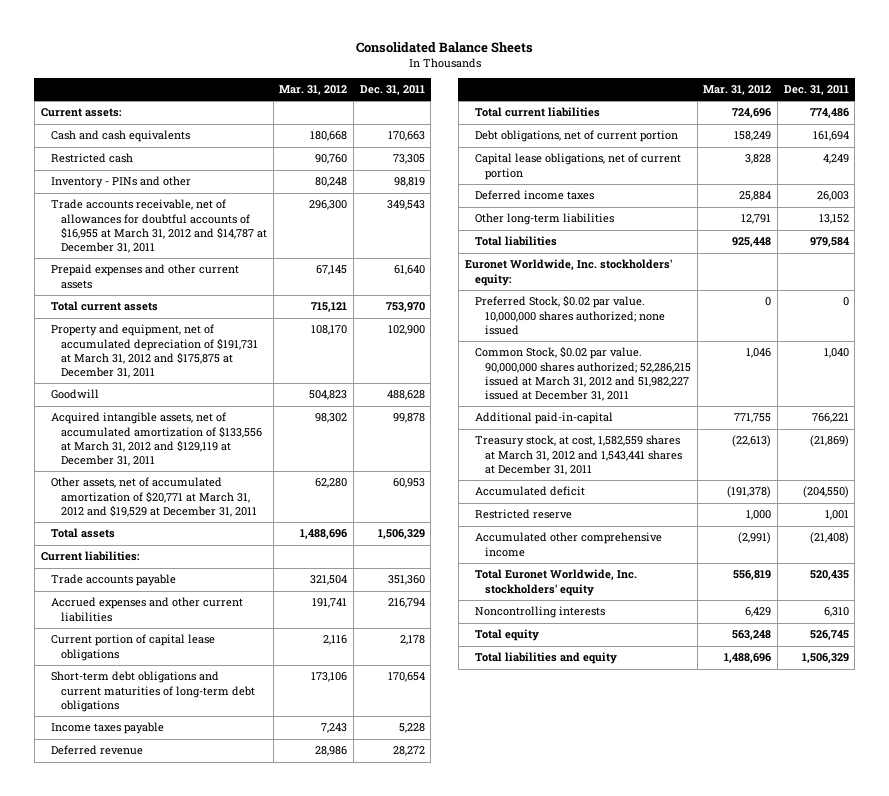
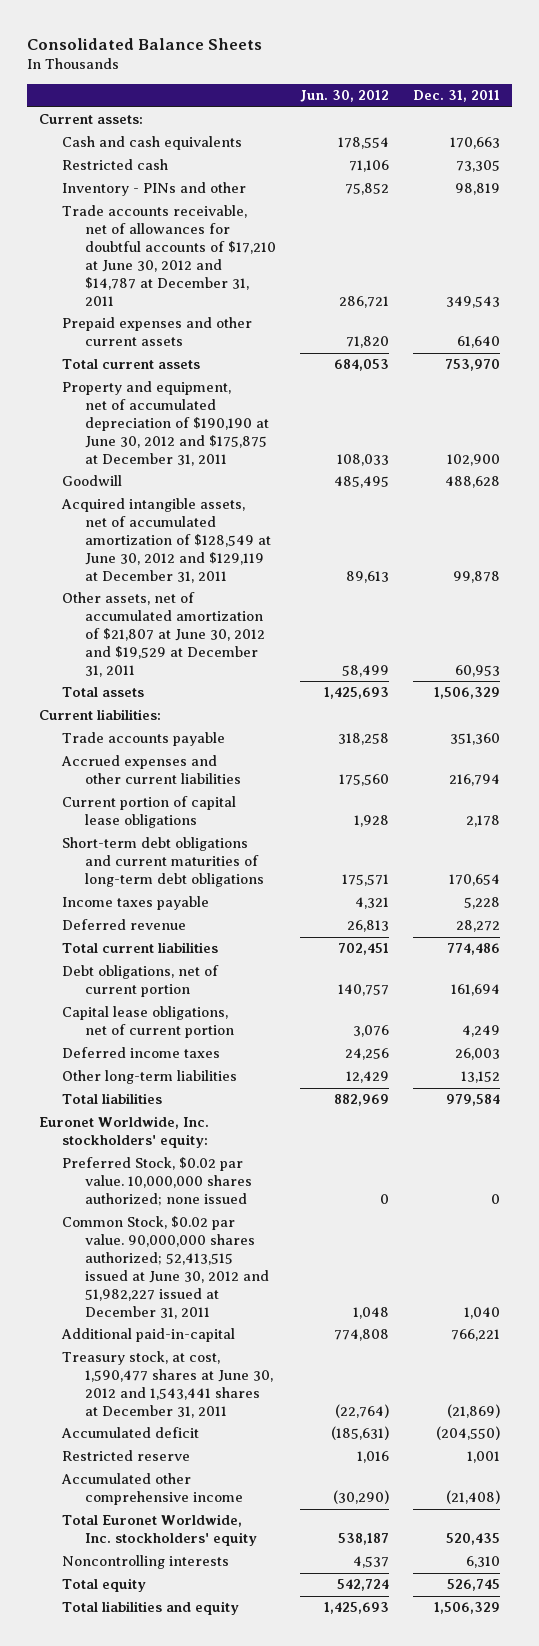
- | Mar. 31, 2012 | Dec. 31, 2011
+ | Jun. 30, 2012 | Dec. 31, 2011
- Trade accounts receivable, net of allowances for doubtful accounts of $16,955 at March 31, 2012 and $14,787 at December 31, 2011 | 296,300 | 349,543
+ Trade accounts receivable, net of allowances for doubtful accounts of $17,210 at June 30, 2012 and $14,787 at December 31, 2011 | 286,721 | 349,543
- Property and equipment, net of accumulated depreciation of $191,731 at March 31, 2012 and $175,875 at December 31, 2011 | 108,170 | 102,900
+ Property and equipment, net of accumulated depreciation of $190,190 at June 30, 2012 and $175,875 at December 31, 2011 | 108,033 | 102,900
- Acquired intangible assets, net of accumulated amortization of $133,556 at March 31, 2012 and $129,119 at December 31, 2011 | 98,302 | 99,878
- Other assets, net of accumulated amortization of $20,771 at March 31, 2012 and $19,529 at December 31, 2011 | 62,280 | 60,953
+ Acquired intangible assets, net of accumulated amortization of $128,549 at June 30, 2012 and $129,119 at December 31, 2011 | 89,613 | 99,878
+ Other assets, net of accumulated amortization of $21,807 at June 30, 2012 and $19,529 at December 31, 2011 | 58,499 | 60,953
- Common Stock, $0.02 par value. 90,000,000 shares authorized; 52,286,215 issued at March 31, 2012 and 51,982,227 issued at December 31, 2011 | 1,046 | 1,040
+ Common Stock, $0.02 par value. 90,000,000 shares authorized; 52,413,515 issued at June 30, 2012 and 51,982,227 issued at December 31, 2011 | 1,048 | 1,040
- Treasury stock, at cost, 1,582,559 shares at March 31, 2012 and 1,543,441 shares at December 31, 2011 | (22,613) | (21,869)
+ Treasury stock, at cost, 1,590,477 shares at June 30, 2012 and 1,543,441 shares at December 31, 2011 | (22,764) | (21,869)

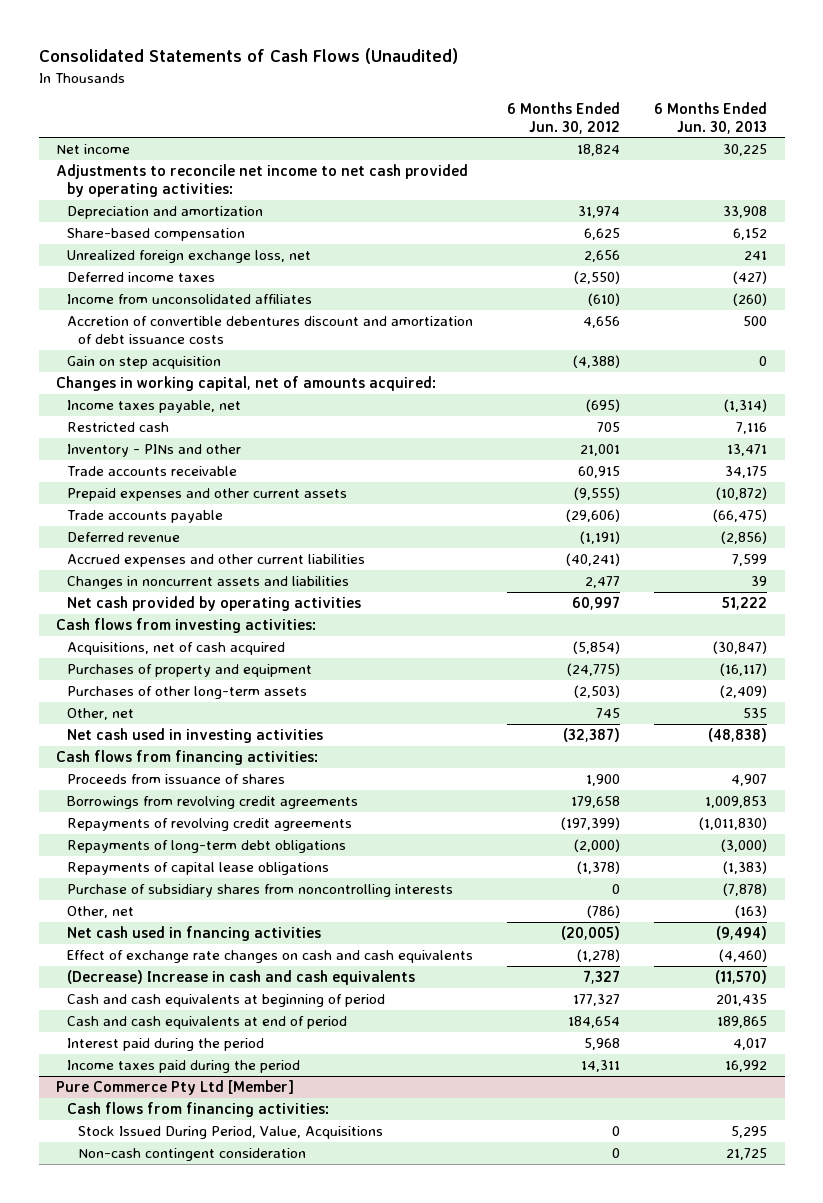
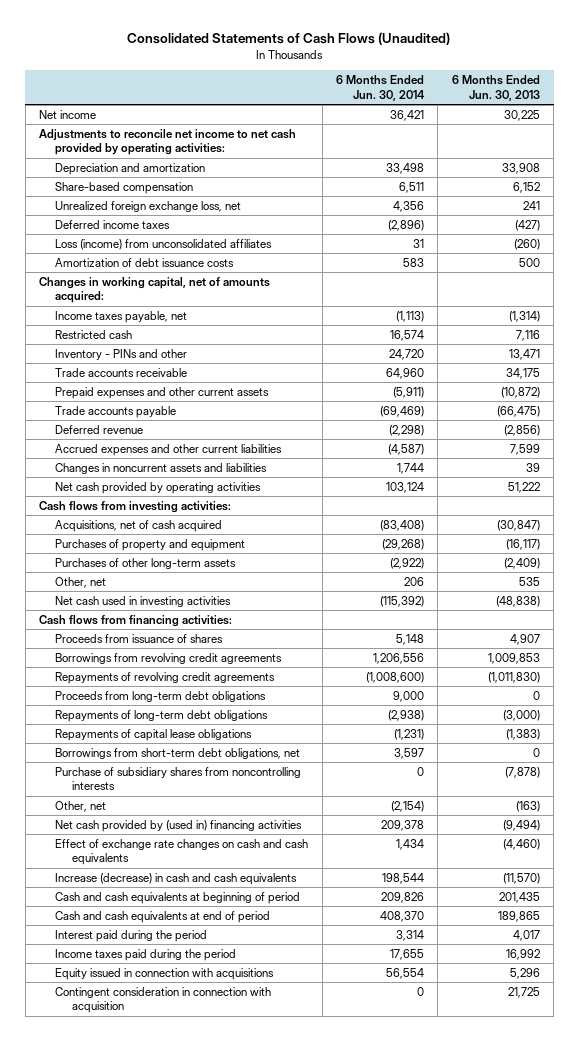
- | 6 Months Ended Jun. 30, 2012 | 6 Months Ended Jun. 30, 2013
+ | 6 Months Ended Jun. 30, 2014 | 6 Months Ended Jun. 30, 2013
- Income from unconsolidated affiliates | (610) | (260)
- Accretion of convertible debentures discount and amortization of debt issuance costs | 4,656 | 500
- Gain on step acquisition | (4,388) | 0
+ Loss (income) from unconsolidated affiliates | 31 | (260)
+ Amortization of debt issuance costs | 583 | 500
+ Proceeds from long-term debt obligations | 9,000 | 0
+ Borrowings from short-term debt obligations, net | 3,597 | 0
- Net cash used in fnancing activities | (20,005) | (9,494)
+ Net cash provided by (used in) financing activities | 209,378 | (9,494)
- (Decrease) Increase in cash and cash equivalents | 7,327 | (11,570)
+ Increase (decrease) in cash and cash equivalents | 198,544 | (11,570)
- Pure Commerce Pty Ltd [Member]
- Cash flows from financing activities:
- Stock Issued During Period, Value, Acquisitions | 0 | 5,295
- Non-cash contingent consideration | 0 | 21,725
+ Equity issued in connection with acquisitions | 56,554 | 5,296
+ Contingent consideration in connection with acquisition | 0 | 21,725

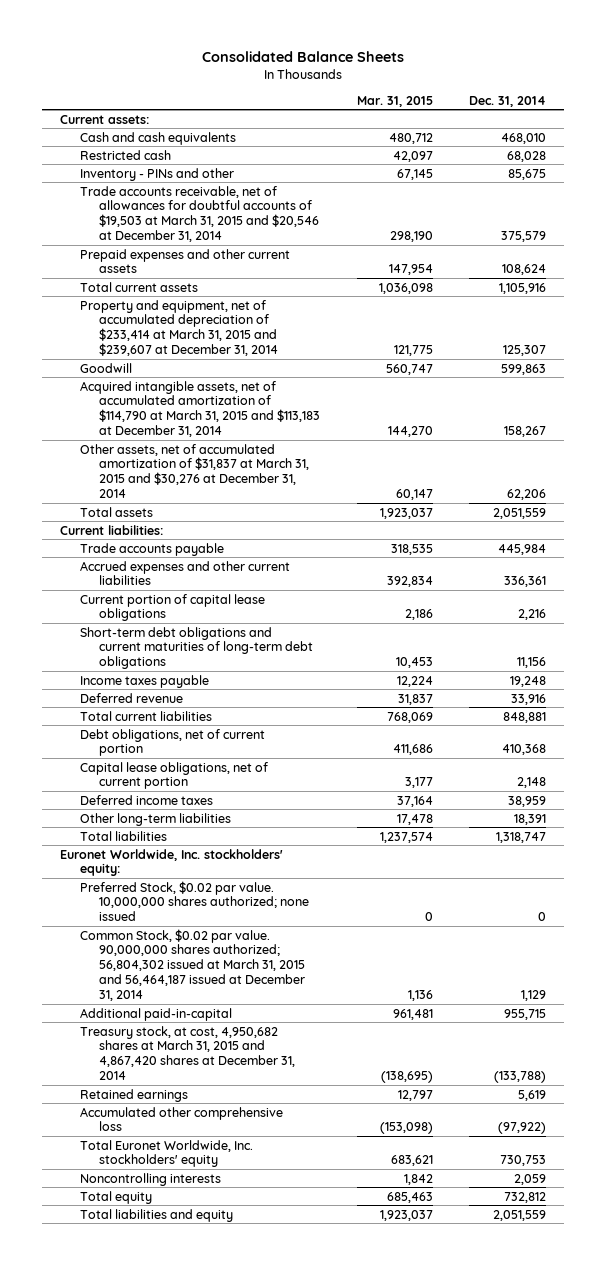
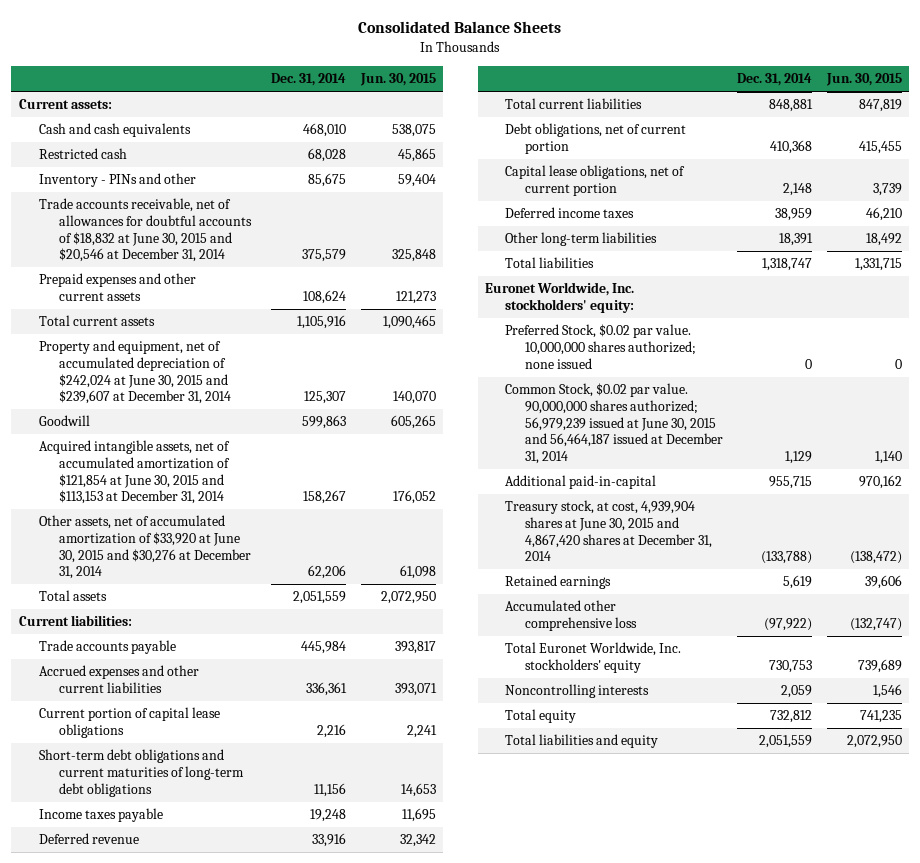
- | Mar. 31, 2015 | Dec. 31, 2014
+ | Dec. 31, 2014 | Jun. 30, 2015
- Trade accounts receivable, net of allowances for doubtful accounts of $19,503 at March 31, 2015 and $20,546 at December 31, 2014 | 298,190 | 375,579
+ Trade accounts receivable, net of allowances for doubtful accounts of $18,832 at June 30, 2015 and $20,546 at December 31, 2014 | 375,579 | 325,848
- Property and equipment, net of accumulated depreciation of $233,414 at March 31, 2015 and $239,607 at December 31, 2014 | 121,775 | 125,307
+ Property and equipment, net of accumulated depreciation of $242,024 at June 30, 2015 and $239,607 at December 31, 2014 | 125,307 | 140,070
- Acquired intangible assets, net of accumulated amortization of $114,790 at March 31, 2015 and $113,183 at December 31, 2014 | 144,270 | 158,267
- Other assets, net of accumulated amortization of $31,837 at March 31, 2015 and $30,276 at December 31, 2014 | 60,147 | 62,206
+ Acquired intangible assets, net of accumulated amortization of $121,854 at June 30, 2015 and $113,153 at December 31, 2014 | 158,267 | 176,052
+ Other assets, net of accumulated amortization of $33,920 at June 30, 2015 and $30,276 at December 31, 2014 | 62,206 | 61,098
- Common Stock, $0.02 par value. 90,000,000 shares authorized; 56,804,302 issued at March 31, 2015 and 56,464,187 issued at December 31, 2014 | 1,136 | 1,129
+ Common Stock, $0.02 par value. 90,000,000 shares authorized; 56,979,239 issued at June 30, 2015 and 56,464,187 issued at December 31, 2014 | 1,129 | 1,140
- Treasury stock, at cost, 4,950,682 shares at March 31, 2015 and 4,867,420 shares at December 31, 2014 | (138,695) | (133,788)
+ Treasury stock, at cost, 4,939,904 shares at June 30, 2015 and 4,867,420 shares at December 31, 2014 | (133,788) | (138,472)

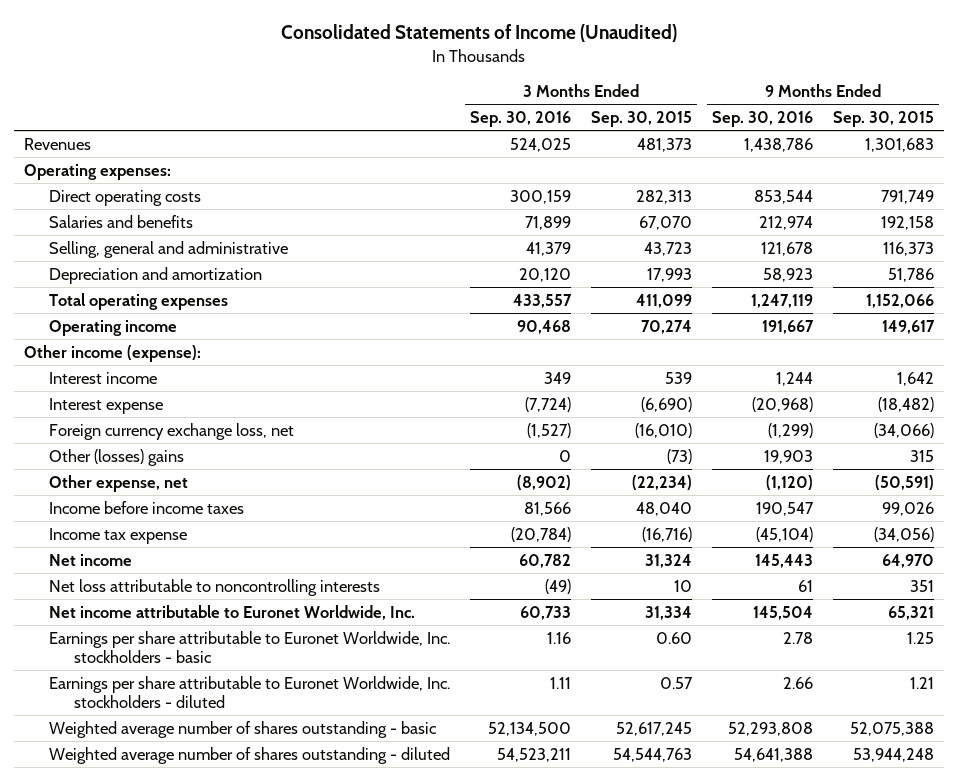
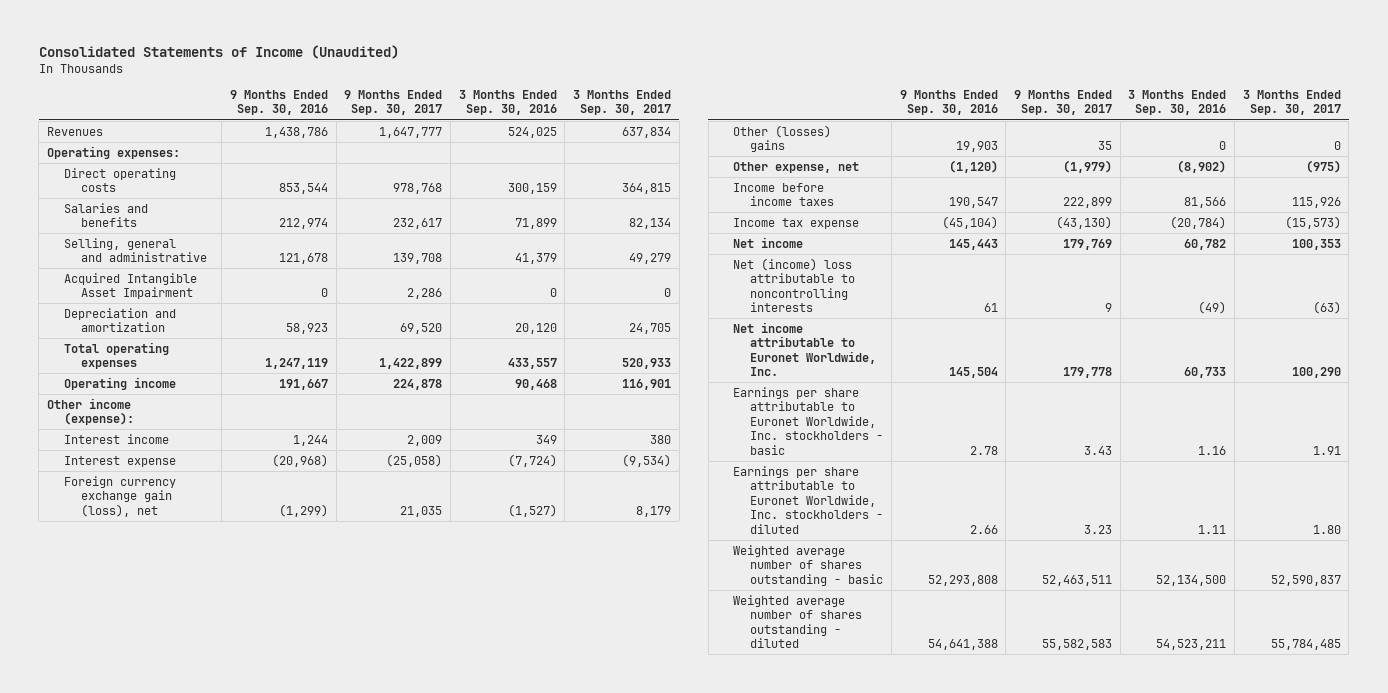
- | 3 Months Ended Sep. 30, 2016 | 3 Months Ended Sep. 30, 2015 | 9 Months Ended Sep. 30, 2016 | 9 Months Ended Sep. 30, 2015
+ | 9 Months Ended Sep. 30, 2016 | 9 Months Ended Sep. 30, 2017 | 3 Months Ended Sep. 30, 2016 | 3 Months Ended Sep. 30, 2017
+ Acquired Intangible Asset Impairment | 0 | 2,286 | 0 | 0
- Foreign currency exchange loss, net | (1,527) | (16,010) | (1,299) | (34,066)
+ Foreign currency exchange gain (loss), net | (1,299) | 21,035 | (1,527) | 8,179
- Net loss attributable to noncontrolling interests | (49) | 10 | 61 | 351
+ Net (income) loss attributable to noncontrolling interests | 61 | 9 | (49) | (63)

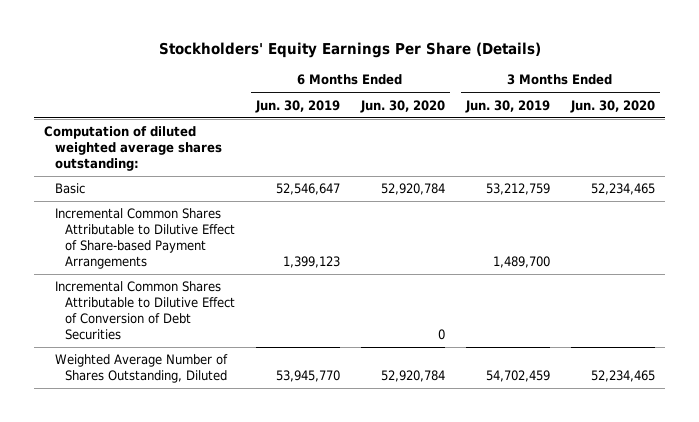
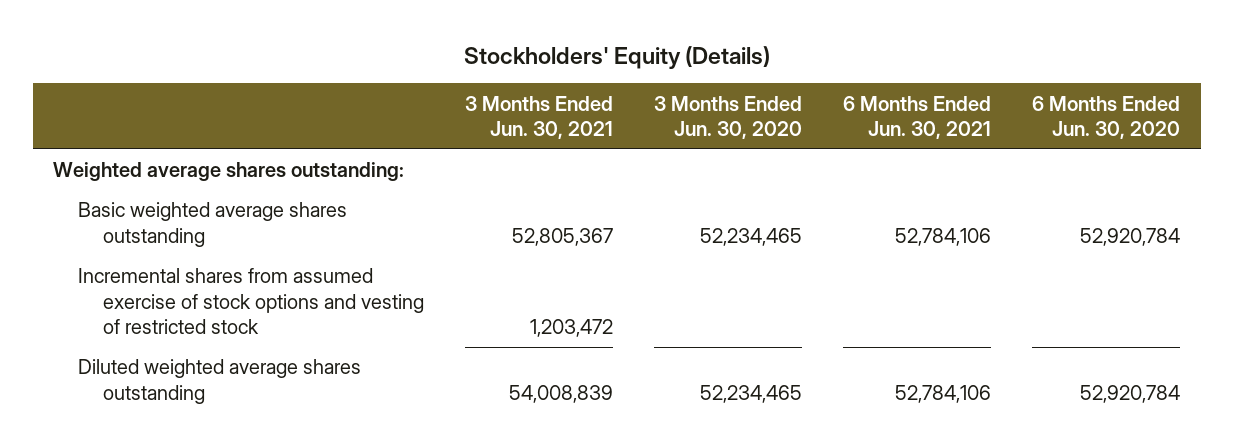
- Stockholders' Equity Earnings Per Share (Details)
+ Stockholders' Equity (Details)
- | 6 Months Ended Jun. 30, 2019 | 6 Months Ended Jun. 30, 2020 | 3 Months Ended Jun. 30, 2019 | 3 Months Ended Jun. 30, 2020
+ | 3 Months Ended Jun. 30, 2021 | 3 Months Ended Jun. 30, 2020 | 6 Months Ended Jun. 30, 2021 | 6 Months Ended Jun. 30, 2020
- Computation of diluted weighted average shares outstanding:
- Basic | 52,546,647 | 52,920,784 | 53,212,759 | 52,234,465
- Incremental Common Shares Attributable to Dilutive Effect of Share-based Payment Arrangements | 1,399,123 | | 1,489,700 |
- Incremental Common Shares Attributable to Dilutive Effect of Conversion of Debt Securities | | 0 | |
- Weighted Average Number of Shares Outstanding, Diluted | 53,945,770 | 52,920,784 | 54,702,459 | 52,234,465
+ Weighted average shares outstanding:
+ Basic weighted average shares outstanding | 52,805,367 | 52,234,465 | 52,784,106 | 52,920,784
+ Incremental shares from assumed exercise of stock options and vesting of restricted stock | 1,203,472 | | |
+ Diluted weighted average shares outstanding | 54,008,839 | 52,234,465 | 52,784,106 | 52,920,784

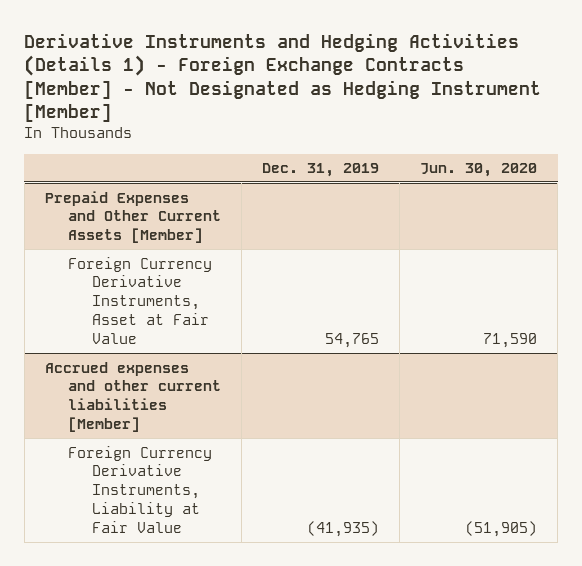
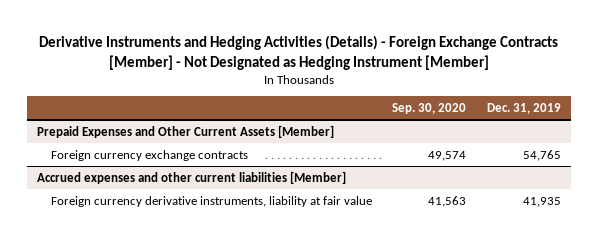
- Derivative Instruments and Hedging Activities (Details 1) - Foreign Exchange Contracts [Member] - Not Designated as Hedging Instrument [Member]
+ Derivative Instruments and Hedging Activities (Details) - Foreign Exchange Contracts [Member] - Not Designated as Hedging Instrument [Member]
- | Dec. 31, 2019 | Jun. 30, 2020
+ | Sep. 30, 2020 | Dec. 31, 2019
@ Prepaid Expenses and Other Current Assets [Member]
- Foreign Currency Derivative Instruments, Asset at Fair Value | 54,765 | 71,590
+ Foreign currency exchange contracts | 49,574 | 54,765
@ Accrued expenses and other current liabilities [Member]
- Foreign Currency Derivative Instruments, Liability at Fair Value | (41,935) | (51,905)
+ Foreign currency derivative instruments, liability at fair value | 41,563 | 41,935

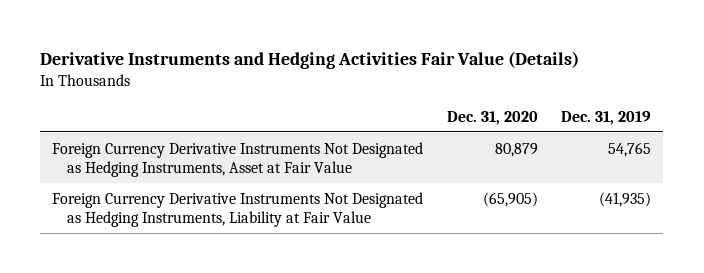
- Derivative Instruments and Hedging Activities (Details) - Foreign Exchange Contracts [Member] - Not Designated as Hedging Instrument [Member]
+ Derivative Instruments and Hedging Activities Fair Value (Details)
- | Sep. 30, 2020 | Dec. 31, 2019
+ | Dec. 31, 2020 | Dec. 31, 2019
- Prepaid Expenses and Other Current Assets [Member]
- Foreign currency exchange contracts | 49,574 | 54,765
- Accrued expenses and other current liabilities [Member]
- Foreign currency derivative instruments, liability at fair value | 41,563 | 41,935
+ Foreign Currency Derivative Instruments Not Designated as Hedging Instruments, Asset at Fair Value | 80,879 | 54,765
+ Foreign Currency Derivative Instruments Not Designated as Hedging Instruments, Liability at Fair Value | (65,905) | (41,935)

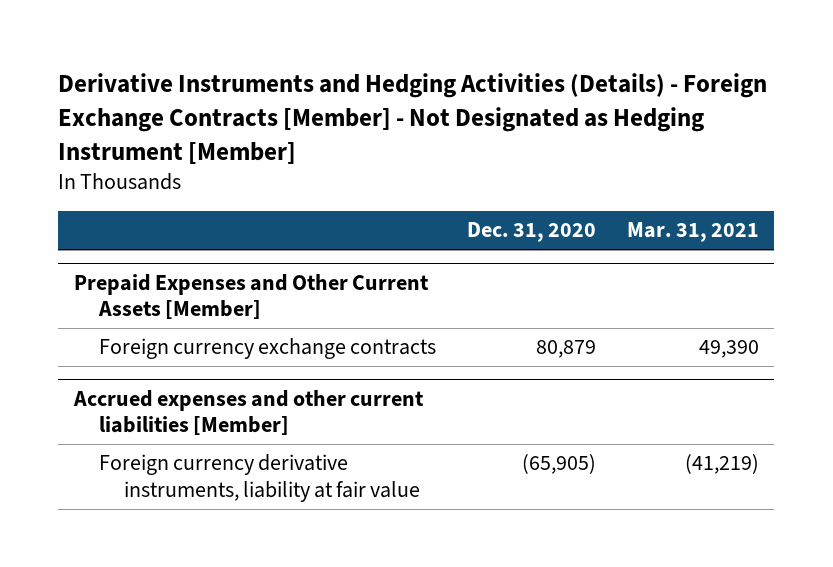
- Derivative Instruments and Hedging Activities Fair Value (Details)
+ Derivative Instruments and Hedging Activities (Details) - Foreign Exchange Contracts [Member] - Not Designated as Hedging Instrument [Member]
- | Dec. 31, 2020 | Dec. 31, 2019
+ | Dec. 31, 2020 | Mar. 31, 2021
- Foreign Currency Derivative Instruments Not Designated as Hedging Instruments, Asset at Fair Value | 80,879 | 54,765
- Foreign Currency Derivative Instruments Not Designated as Hedging Instruments, Liability at Fair Value | (65,905) | (41,935)
+ Prepaid Expenses and Other Current Assets [Member]
+ Foreign currency exchange contracts | 80,879 | 49,390
+ Accrued expenses and other current liabilities [Member]
+ Foreign currency derivative instruments, liability at fair value | (65,905) | (41,219)

